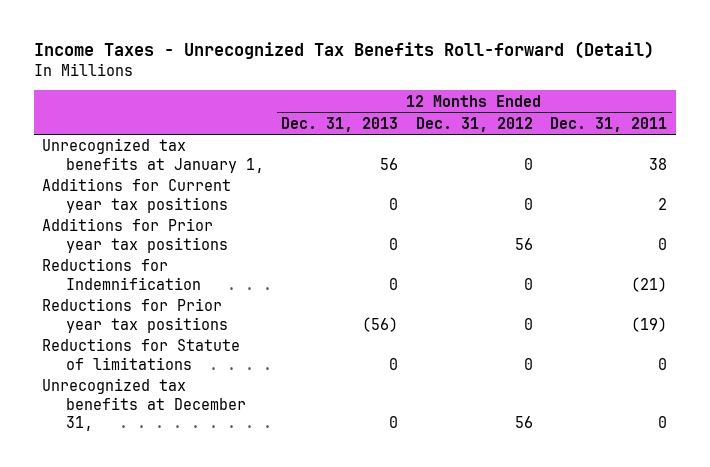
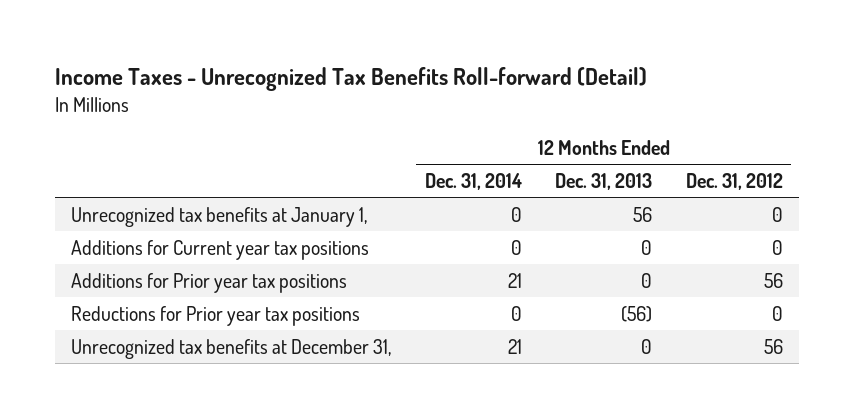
- | 12 Months Ended Dec. 31, 2013 | 12 Months Ended Dec. 31, 2012 | 12 Months Ended Dec. 31, 2011
+ | 12 Months Ended Dec. 31, 2014 | 12 Months Ended Dec. 31, 2013 | 12 Months Ended Dec. 31, 2012
- Reductions for Indemnification | 0 | 0 | (21)
- Reductions for Statute of limitations | 0 | 0 | 0

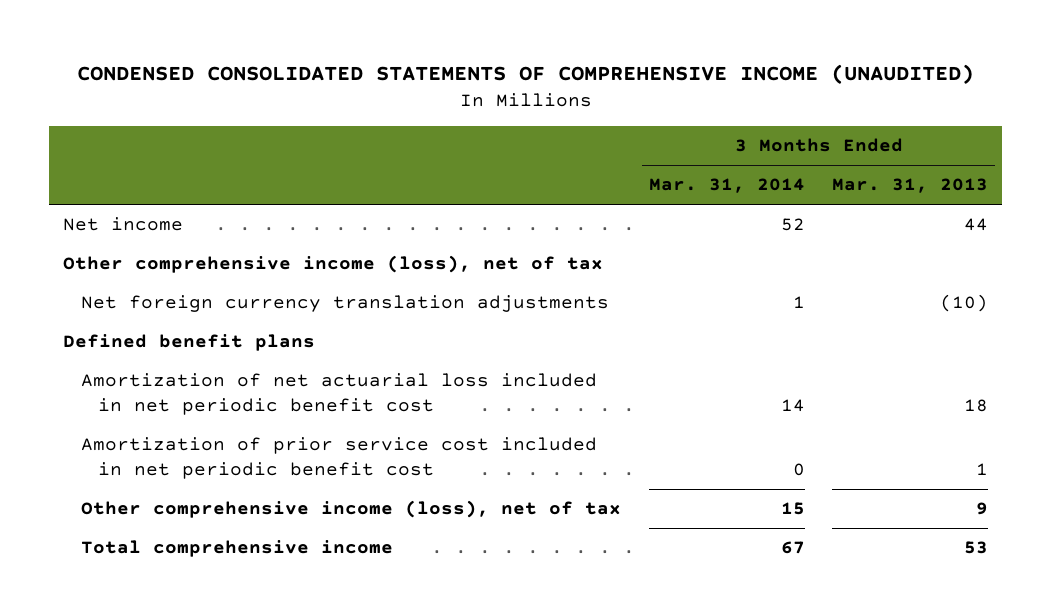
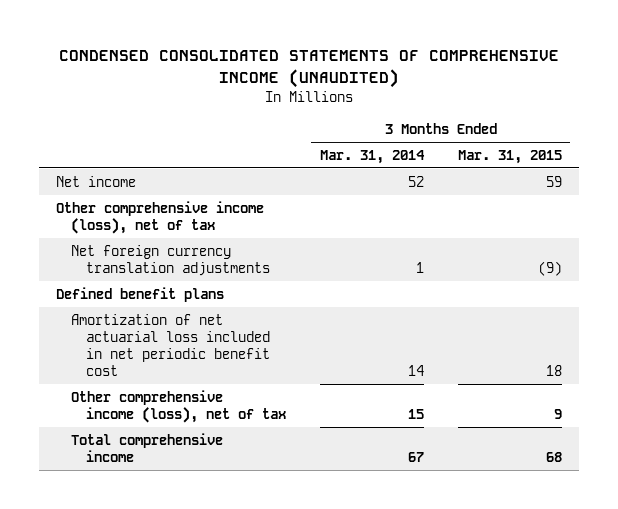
- | 3 Months Ended Mar. 31, 2014 | 3 Months Ended Mar. 31, 2013
+ | 3 Months Ended Mar. 31, 2014 | 3 Months Ended Mar. 31, 2015
- Amortization of prior service cost included in net periodic benefit cost | 0 | 1

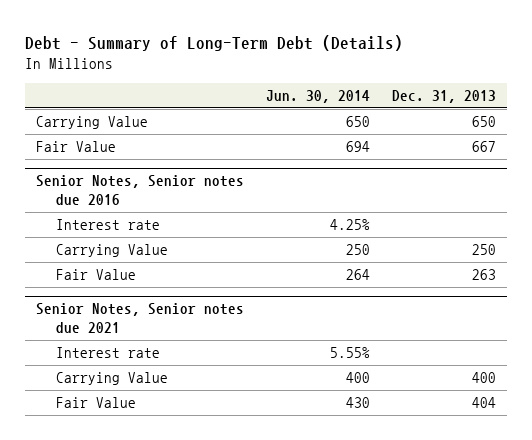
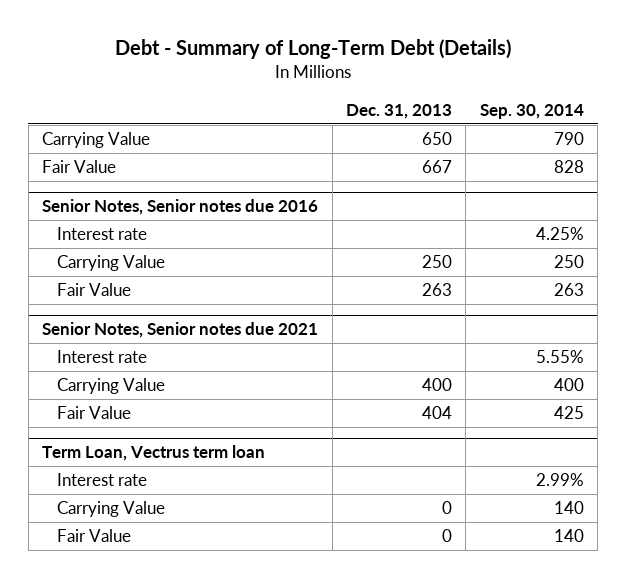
- | Jun. 30, 2014 | Dec. 31, 2013
+ | Dec. 31, 2013 | Sep. 30, 2014
+ Term Loan, Vectrus term loan
+ Interest rate | | 2.99%
+ Carrying Value | 0 | 140
+ Fair Value | 0 | 140

